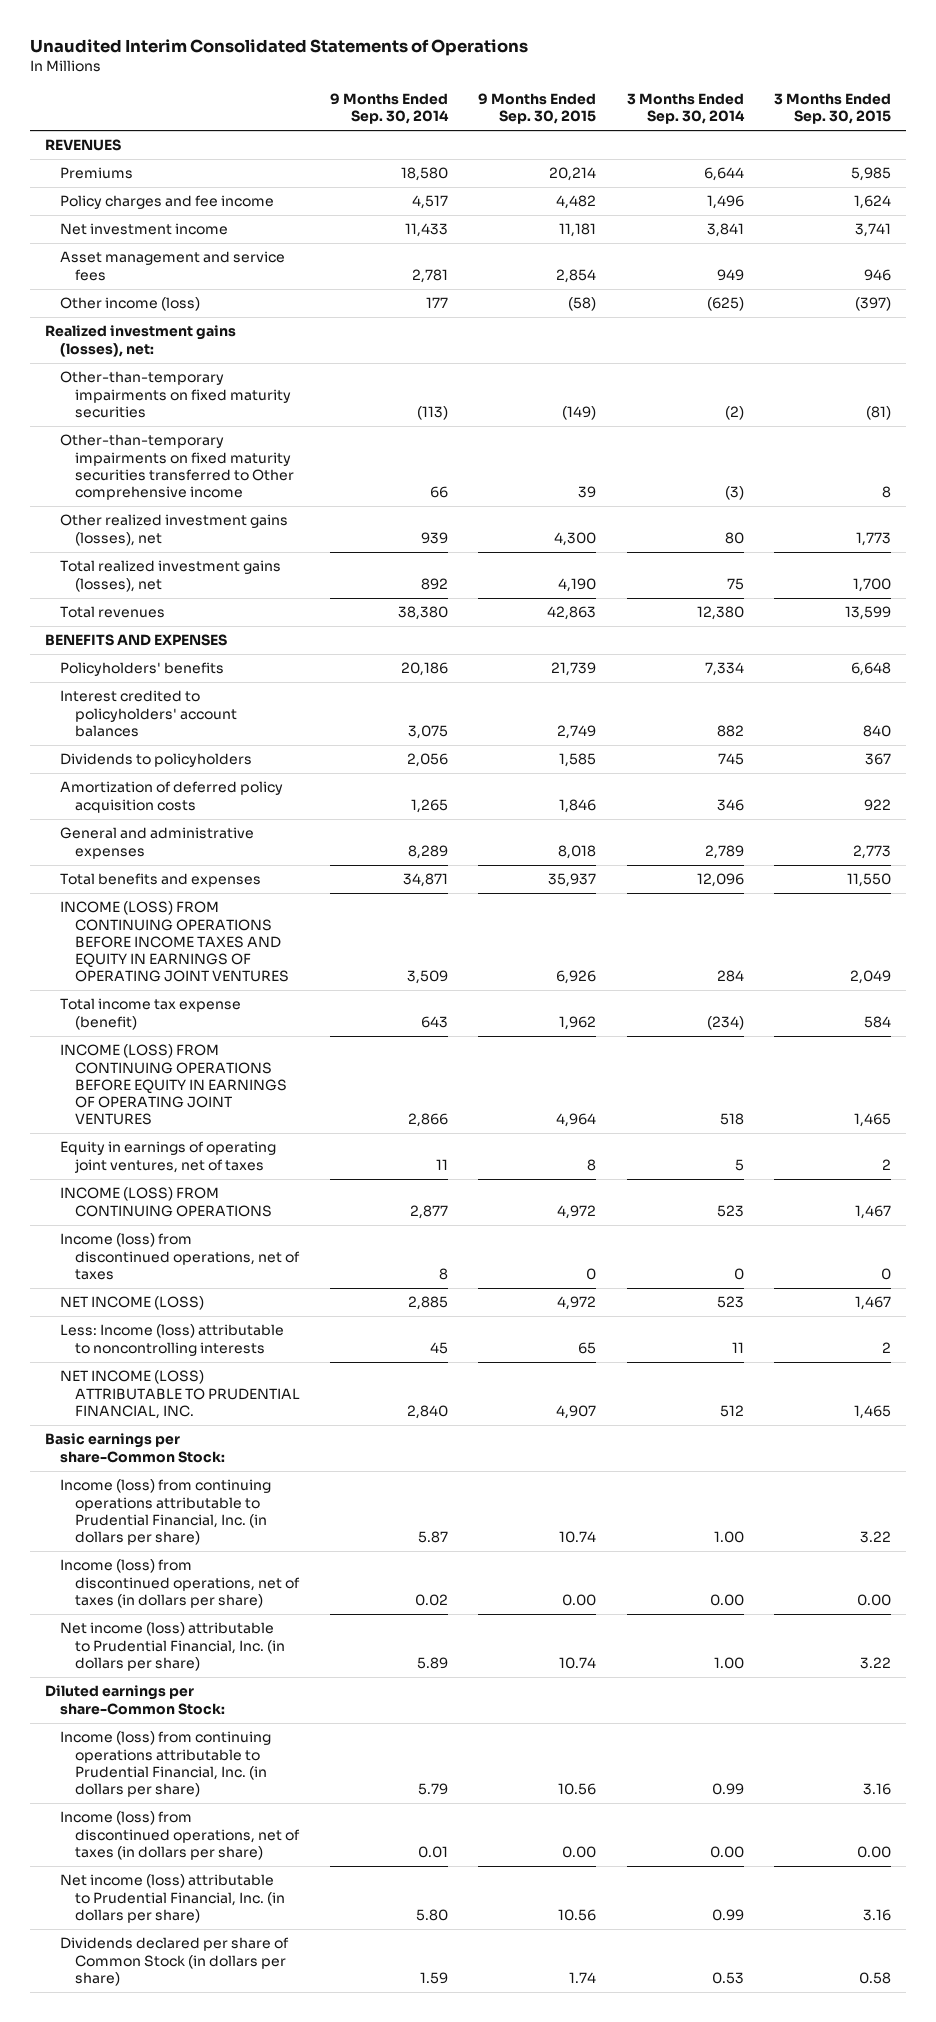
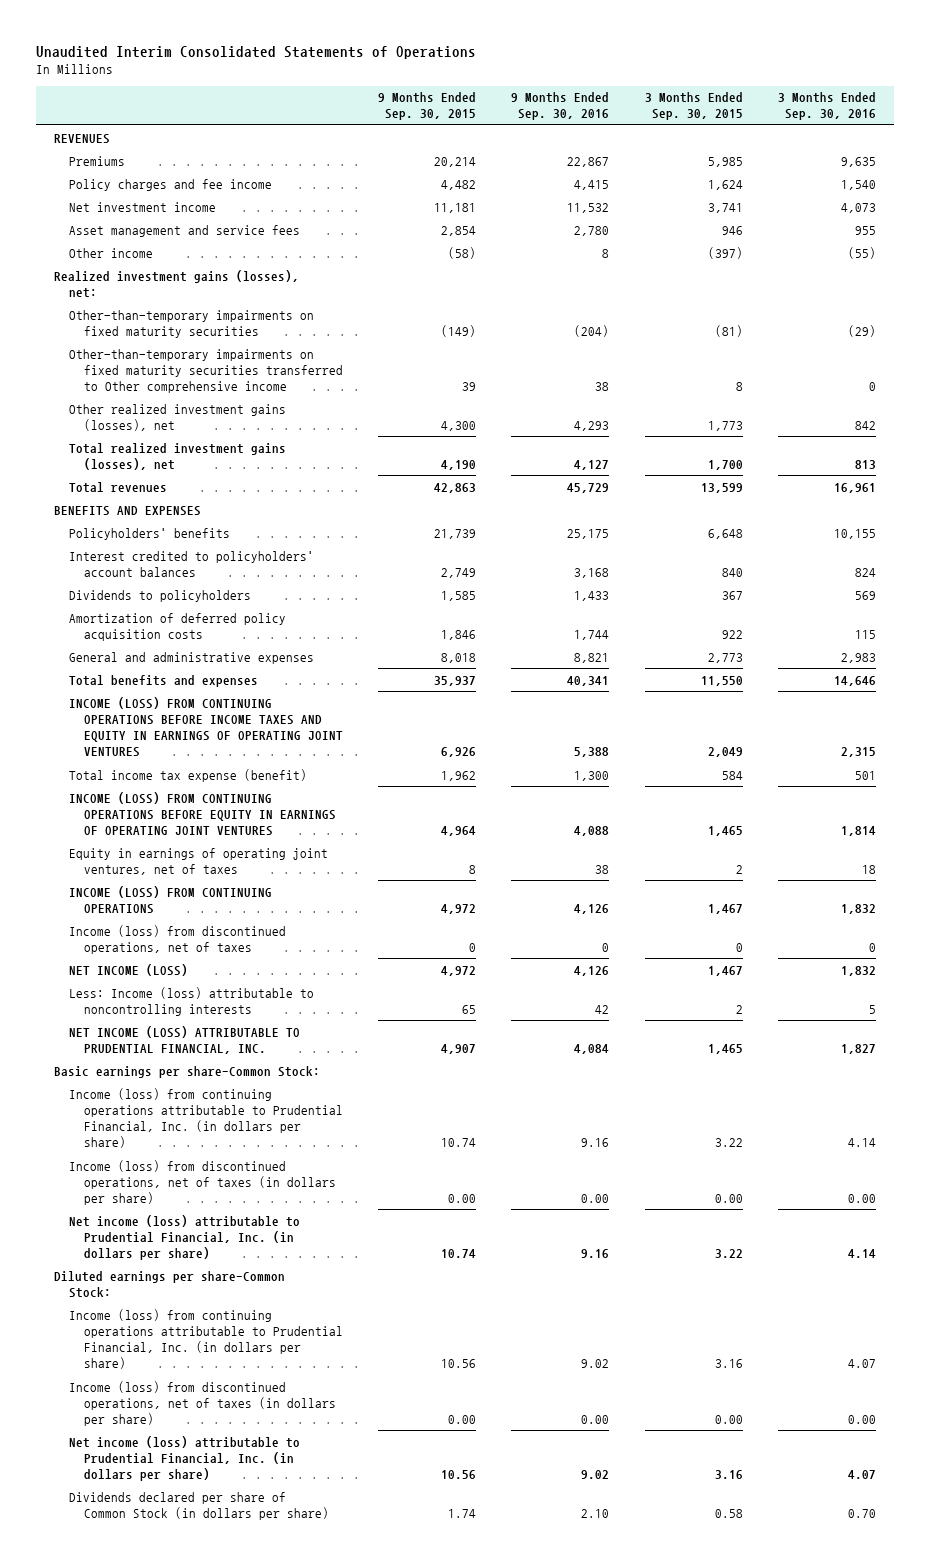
- | 9 Months Ended Sep. 30, 2014 | 9 Months Ended Sep. 30, 2015 | 3 Months Ended Sep. 30, 2014 | 3 Months Ended Sep. 30, 2015
+ | 9 Months Ended Sep. 30, 2015 | 9 Months Ended Sep. 30, 2016 | 3 Months Ended Sep. 30, 2015 | 3 Months Ended Sep. 30, 2016
- Other income (loss) | 177 | (58) | (625) | (397)
+ Other income | (58) | 8 | (397) | (55)

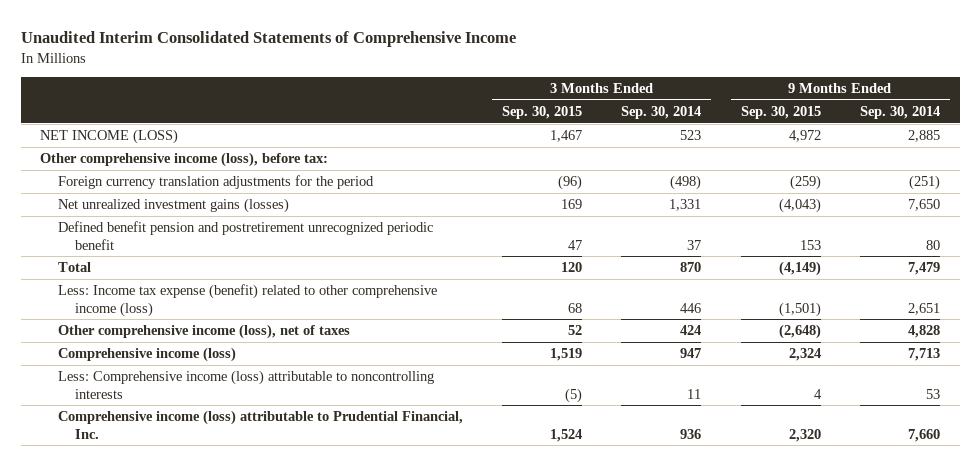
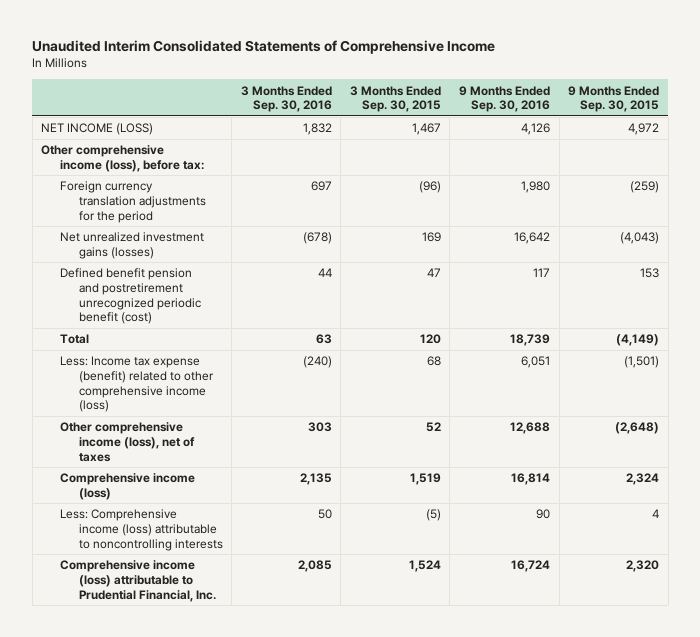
- | 3 Months Ended Sep. 30, 2015 | 3 Months Ended Sep. 30, 2014 | 9 Months Ended Sep. 30, 2015 | 9 Months Ended Sep. 30, 2014
+ | 3 Months Ended Sep. 30, 2016 | 3 Months Ended Sep. 30, 2015 | 9 Months Ended Sep. 30, 2016 | 9 Months Ended Sep. 30, 2015
- Defined benefit pension and postretirement unrecognized periodic benefit | 47 | 37 | 153 | 80
+ Defined benefit pension and postretirement unrecognized periodic benefit (cost) | 44 | 47 | 117 | 153

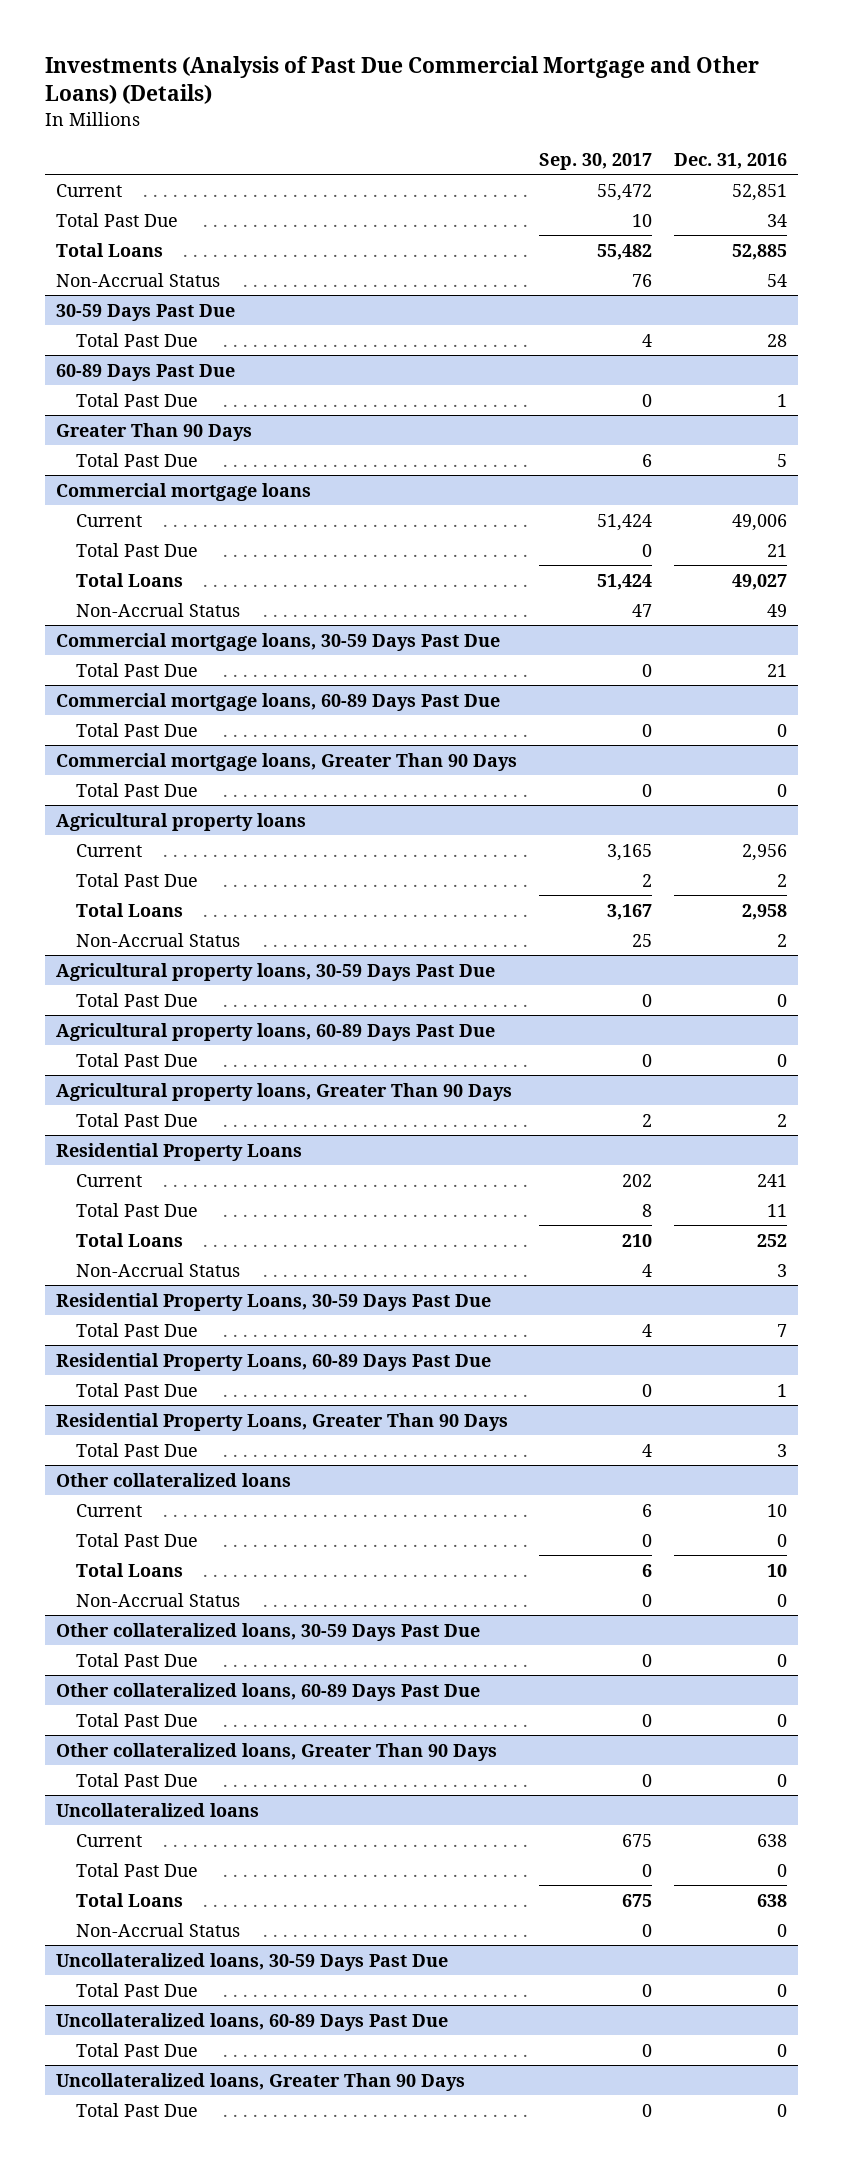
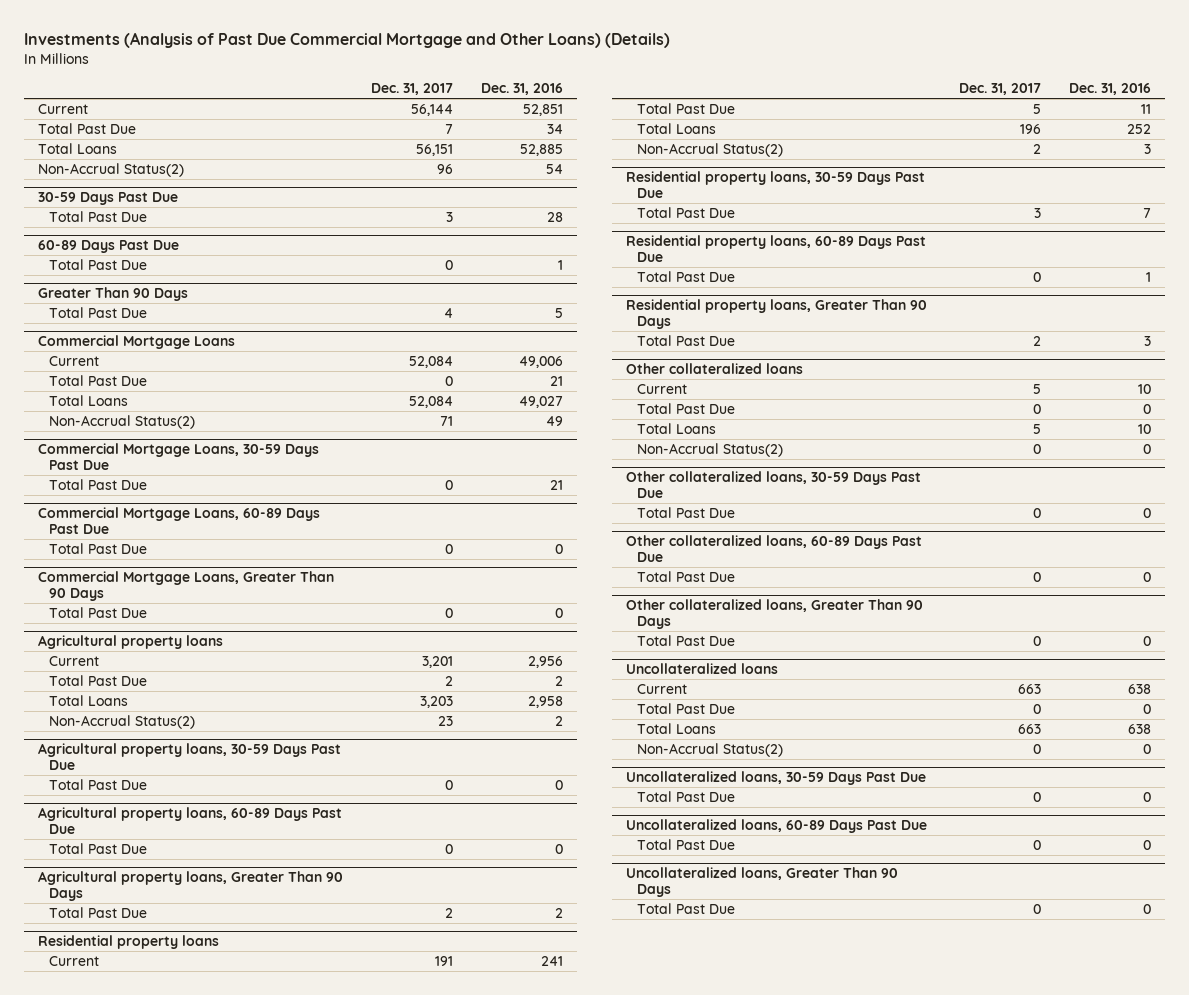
- | Sep. 30, 2017 | Dec. 31, 2016
+ | Dec. 31, 2017 | Dec. 31, 2016
- Non-Accrual Status | 76 | 54
+ Non-Accrual Status(2) | 96 | 54
- Commercial mortgage loans
+ Commercial Mortgage Loans
- Non-Accrual Status | 47 | 49
- Commercial mortgage loans, 30-59 Days Past Due
+ Non-Accrual Status(2) | 71 | 49
+ Commercial Mortgage Loans, 30-59 Days Past Due
- Commercial mortgage loans, 60-89 Days Past Due
+ Commercial Mortgage Loans, 60-89 Days Past Due
- Commercial mortgage loans, Greater Than 90 Days
+ Commercial Mortgage Loans, Greater Than 90 Days
@ Agricultural property loans
- Non-Accrual Status | 25 | 2
+ Non-Accrual Status(2) | 23 | 2
- Residential Property Loans
+ Residential property loans
- Non-Accrual Status | 4 | 3
- Residential Property Loans, 30-59 Days Past Due
+ Non-Accrual Status(2) | 2 | 3
+ Residential property loans, 30-59 Days Past Due
- Residential Property Loans, 60-89 Days Past Due
+ Residential property loans, 60-89 Days Past Due
- Residential Property Loans, Greater Than 90 Days
+ Residential property loans, Greater Than 90 Days
@ Other collateralized loans
- Non-Accrual Status | 0 | 0
+ Non-Accrual Status(2) | 0 | 0
@ Uncollateralized loans
- Non-Accrual Status | 0 | 0
+ Non-Accrual Status(2) | 0 | 0

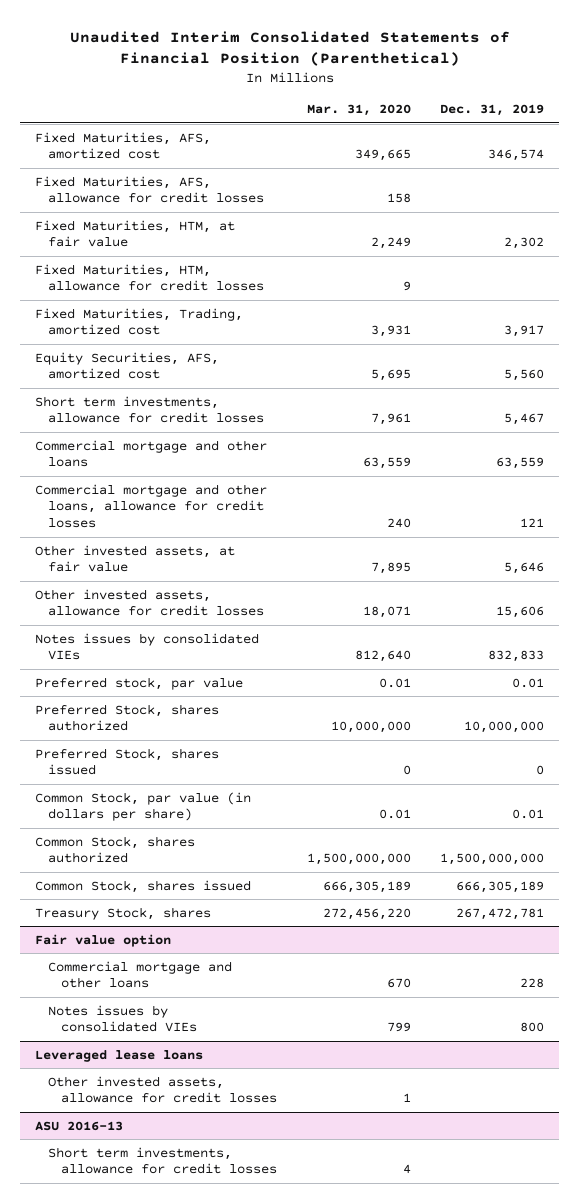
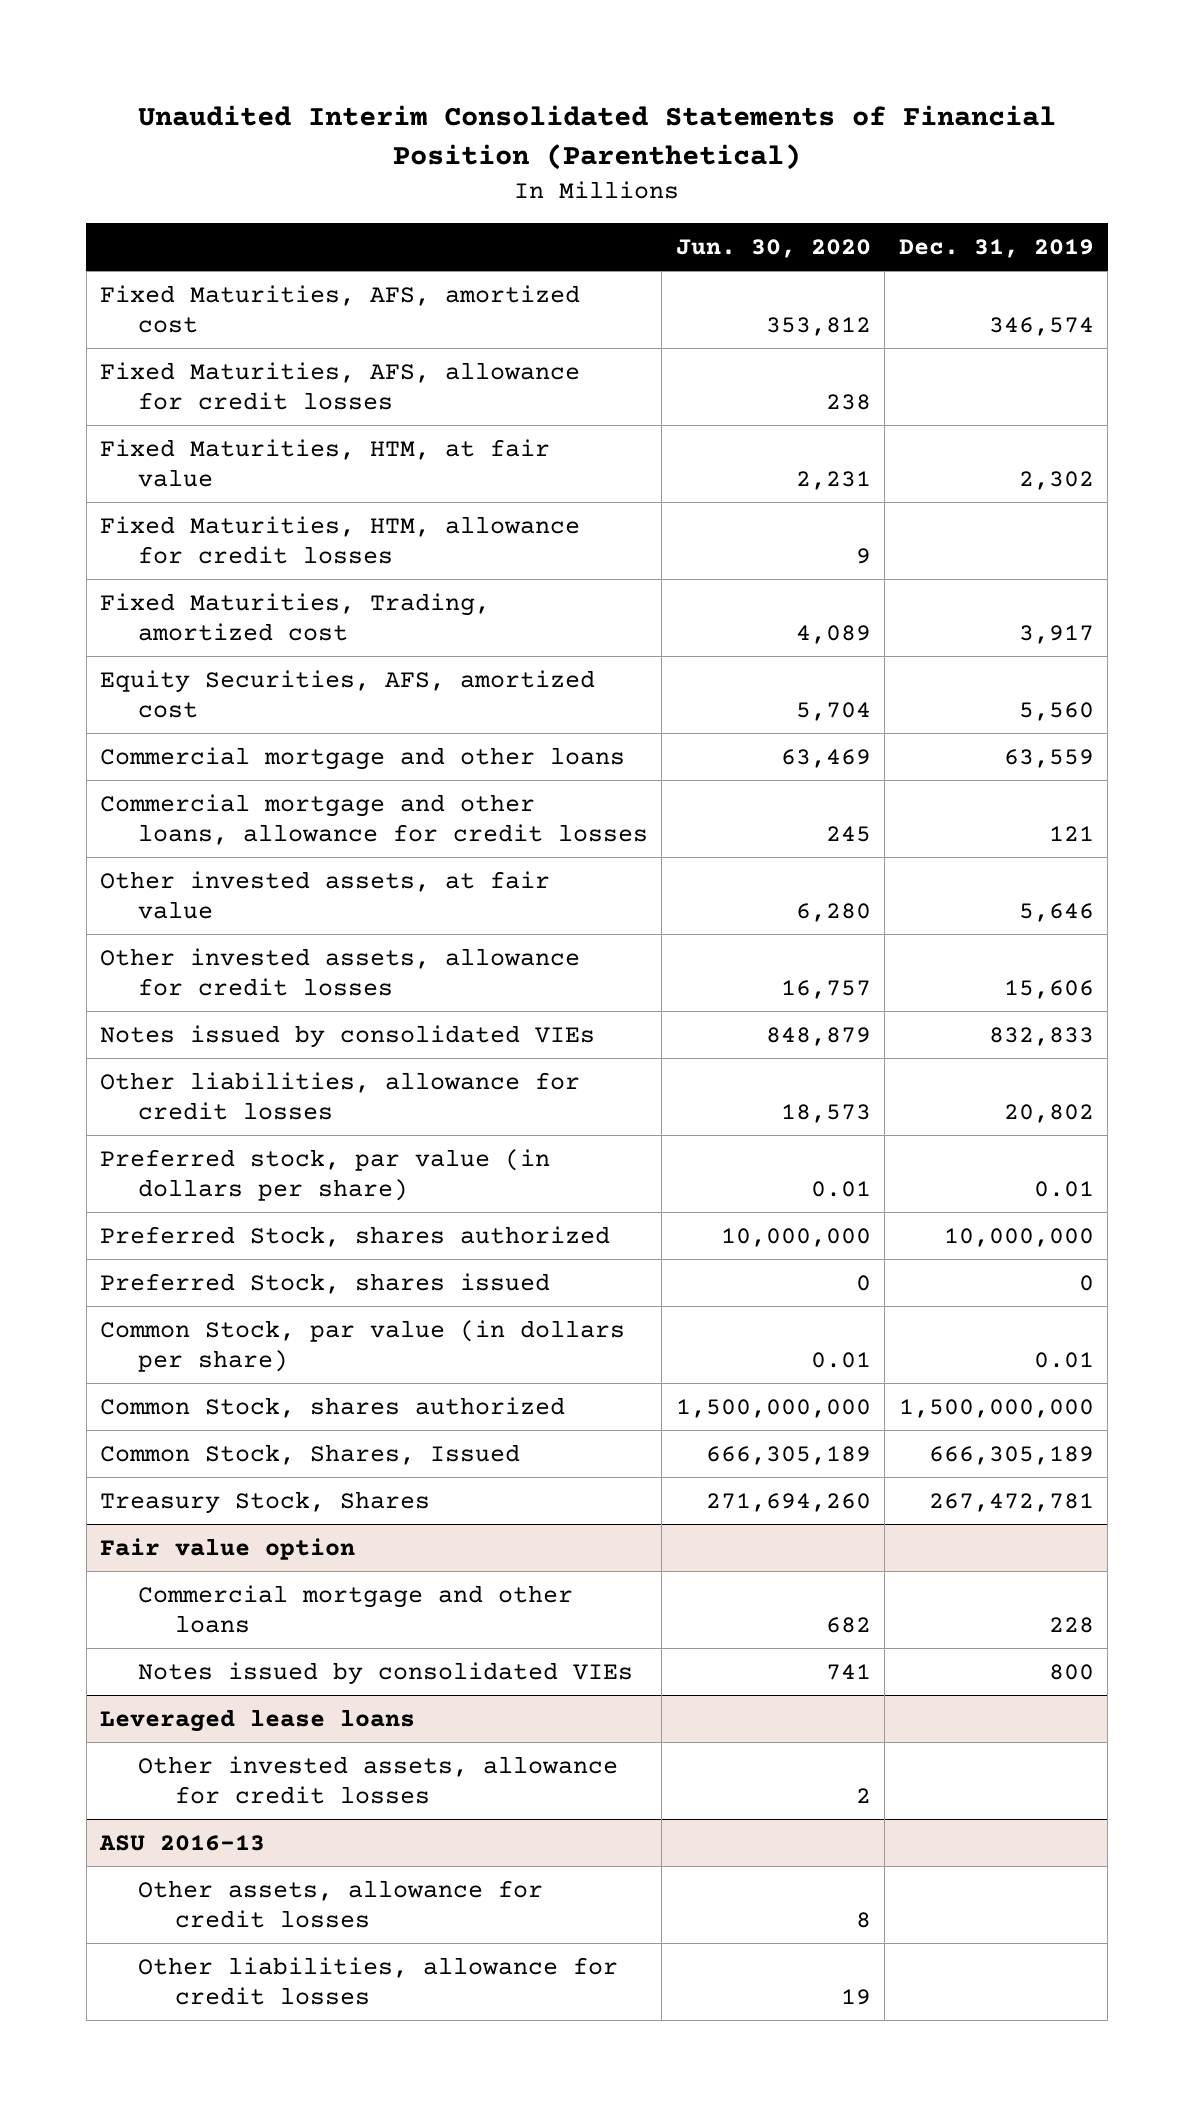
- | Mar. 31, 2020 | Dec. 31, 2019
+ | Jun. 30, 2020 | Dec. 31, 2019
- Short term investments, allowance for credit losses | 7,961 | 5,467
- Notes issues by consolidated VIEs | 812,640 | 832,833
- Preferred stock, par value | 0.01 | 0.01
+ Notes issued by consolidated VIEs | 848,879 | 832,833
+ Other liabilities, allowance for credit losses | 18,573 | 20,802
+ Preferred stock, par value (in dollars per share) | 0.01 | 0.01
- Common Stock, shares issued | 666,305,189 | 666,305,189
- Treasury Stock, shares | 272,456,220 | 267,472,781
+ Common Stock, Shares, Issued | 666,305,189 | 666,305,189
+ Treasury Stock, Shares | 271,694,260 | 267,472,781
@ Fair value option
- Notes issues by consolidated VIEs | 799 | 800
+ Notes issued by consolidated VIEs | 741 | 800
@ ASU 2016-13
- Short term investments, allowance for credit losses | 4 |
+ Other assets, allowance for credit losses | 8 |
+ Other liabilities, allowance for credit losses | 19 |

